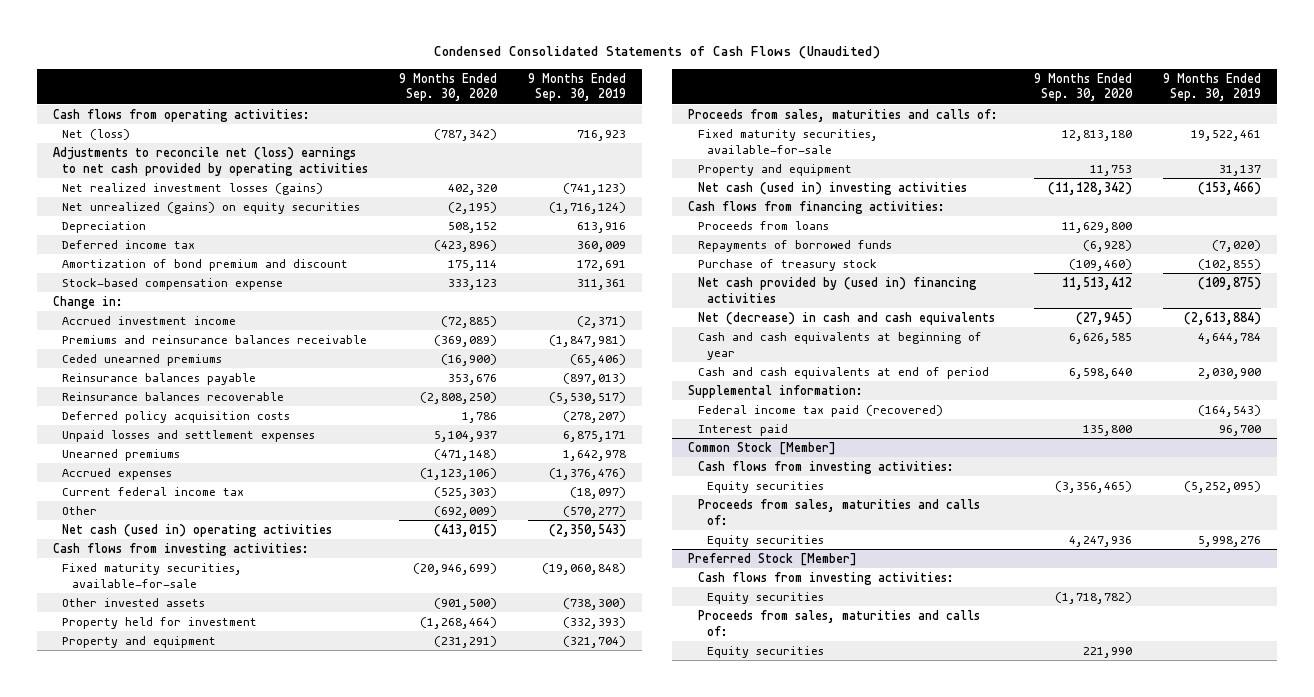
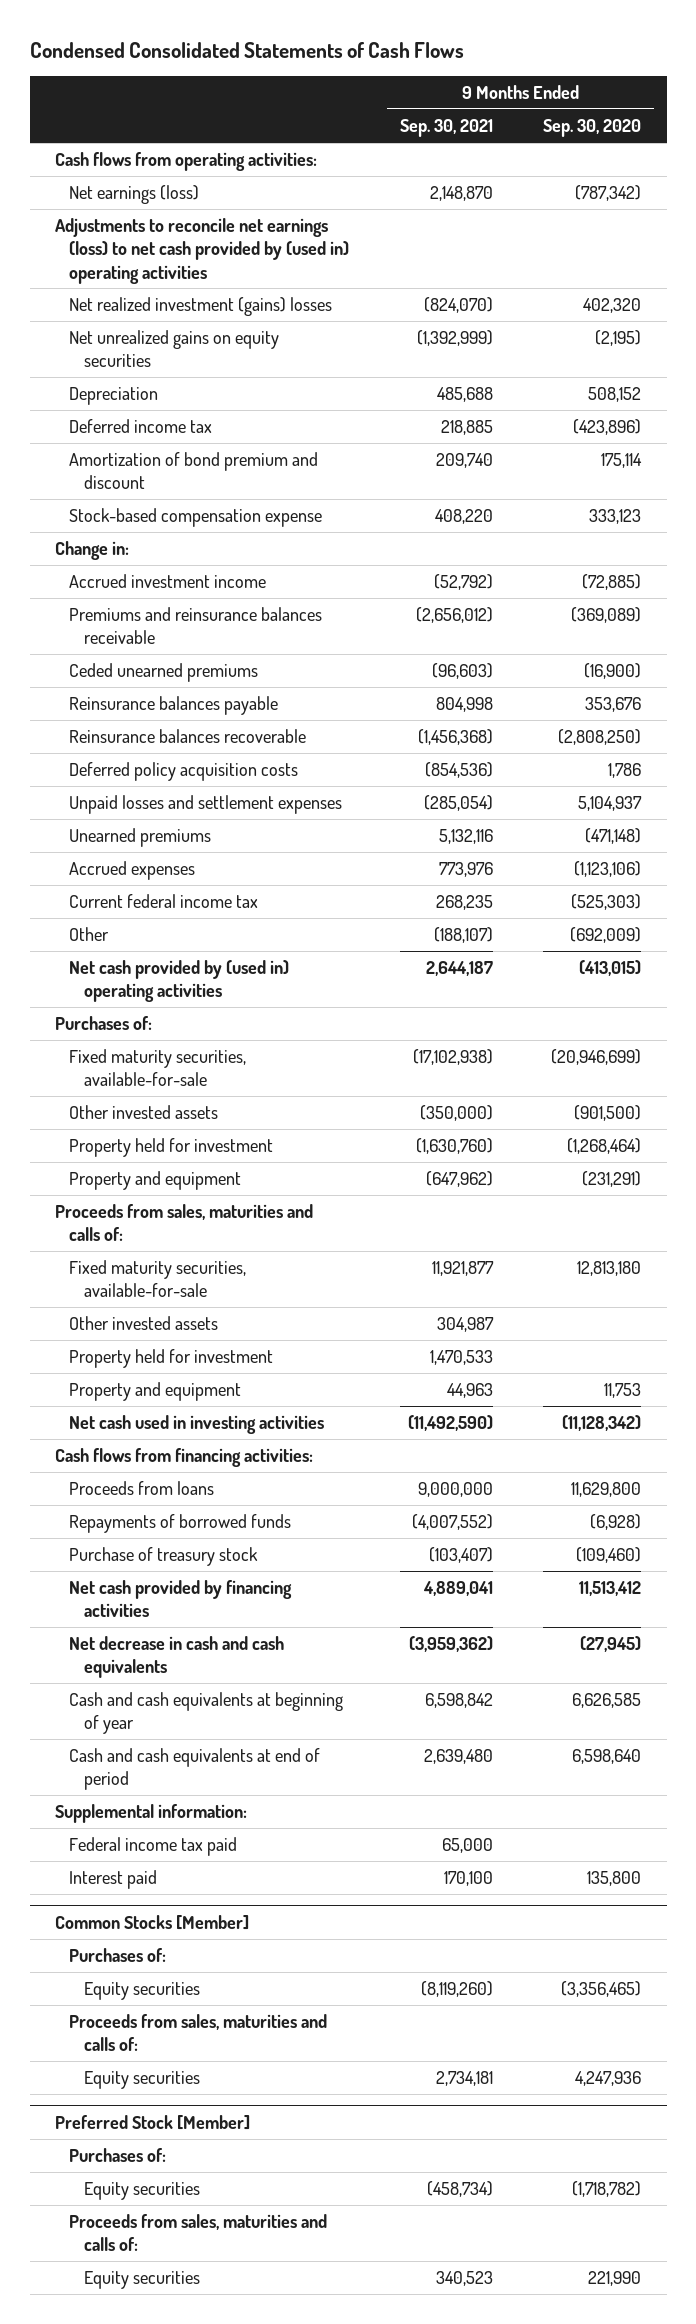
- Condensed Consolidated Statements of Cash Flows (Unaudited)
+ Condensed Consolidated Statements of Cash Flows
- | 9 Months Ended Sep. 30, 2020 | 9 Months Ended Sep. 30, 2019
+ | 9 Months Ended Sep. 30, 2021 | 9 Months Ended Sep. 30, 2020
- Net (loss) | (787,342) | 716,923
- Adjustments to reconcile net (loss) earnings to net cash provided by operating activities
- Net realized investment losses (gains) | 402,320 | (741,123)
- Net unrealized (gains) on equity securities | (2,195) | (1,716,124)
+ Net earnings (loss) | 2,148,870 | (787,342)
+ Adjustments to reconcile net earnings (loss) to net cash provided by (used in) operating activities
+ Net realized investment (gains) losses | (824,070) | 402,320
+ Net unrealized gains on equity securities | (1,392,999) | (2,195)
- Net cash (used in) operating activities | (413,015) | (2,350,543)
- Cash flows from investing activities:
+ Net cash provided by (used in) operating activities | 2,644,187 | (413,015)
+ Purchases of:
+ Other invested assets | 304,987 |
+ Property held for investment | 1,470,533 |
- Net cash (used in) investing activities | (11,128,342) | (153,466)
+ Net cash used in investing activities | (11,492,590) | (11,128,342)
- Net cash provided by (used in) financing activities | 11,513,412 | (109,875)
- Net (decrease) in cash and cash equivalents | (27,945) | (2,613,884)
+ Net cash provided by financing activities | 4,889,041 | 11,513,412
+ Net decrease in cash and cash equivalents | (3,959,362) | (27,945)
- Federal income tax paid (recovered) | | (164,543)
+ Federal income tax paid | 65,000 |
- Common Stock [Member]
- Cash flows from investing activities:
+ Common Stocks [Member]
+ Purchases of:
@ Preferred Stock [Member]
- Cash flows from investing activities:
+ Purchases of:

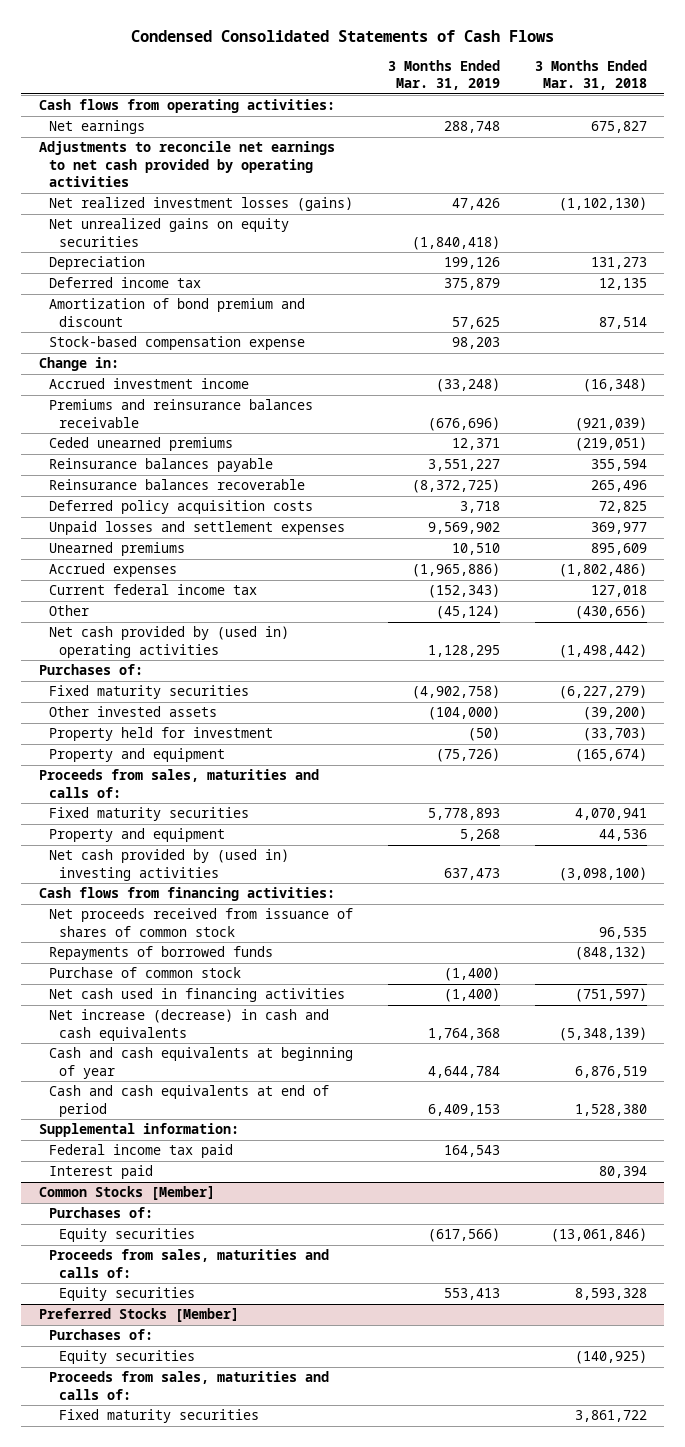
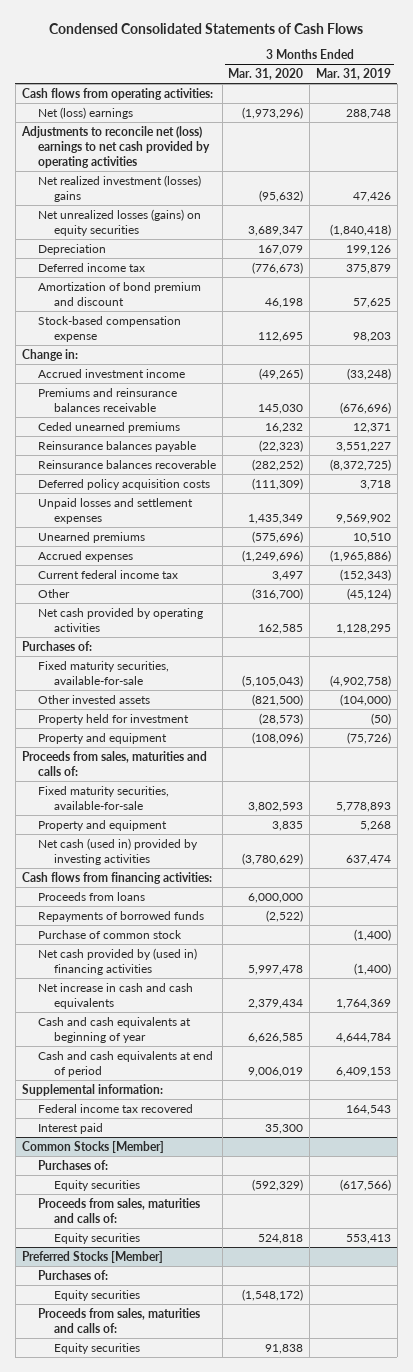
- | 3 Months Ended Mar. 31, 2019 | 3 Months Ended Mar. 31, 2018
+ | 3 Months Ended Mar. 31, 2020 | 3 Months Ended Mar. 31, 2019
- Net earnings | 288,748 | 675,827
- Adjustments to reconcile net earnings to net cash provided by operating activities
- Net realized investment losses (gains) | 47,426 | (1,102,130)
- Net unrealized gains on equity securities | (1,840,418) |
+ Net (loss) earnings | (1,973,296) | 288,748
+ Adjustments to reconcile net (loss) earnings to net cash provided by operating activities
+ Net realized investment (losses) gains | (95,632) | 47,426
+ Net unrealized losses (gains) on equity securities | 3,689,347 | (1,840,418)
- Net cash provided by (used in) operating activities | 1,128,295 | (1,498,442)
+ Net cash provided by operating activities | 162,585 | 1,128,295
- Fixed maturity securities | (4,902,758) | (6,227,279)
+ Fixed maturity securities, available-for-sale | (5,105,043) | (4,902,758)
- Fixed maturity securities | 5,778,893 | 4,070,941
+ Fixed maturity securities, available-for-sale | 3,802,593 | 5,778,893
- Net cash provided by (used in) investing activities | 637,473 | (3,098,100)
+ Net cash (used in) provided by investing activities | (3,780,629) | 637,474
- Net proceeds received from issuance of shares of common stock | | 96,535
+ Proceeds from loans | 6,000,000 |
- Net cash used in financing activities | (1,400) | (751,597)
- Net increase (decrease) in cash and cash equivalents | 1,764,368 | (5,348,139)
+ Net cash provided by (used in) financing activities | 5,997,478 | (1,400)
+ Net increase in cash and cash equivalents | 2,379,434 | 1,764,369
- Federal income tax paid | 164,543 |
+ Federal income tax recovered | | 164,543
@ Preferred Stocks [Member]
- Fixed maturity securities | | 3,861,722
+ Equity securities | 91,838 |

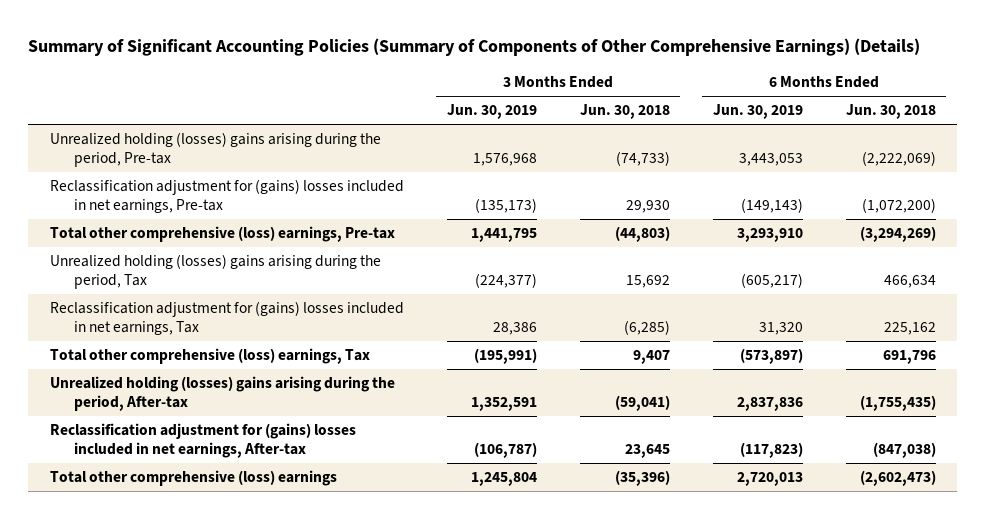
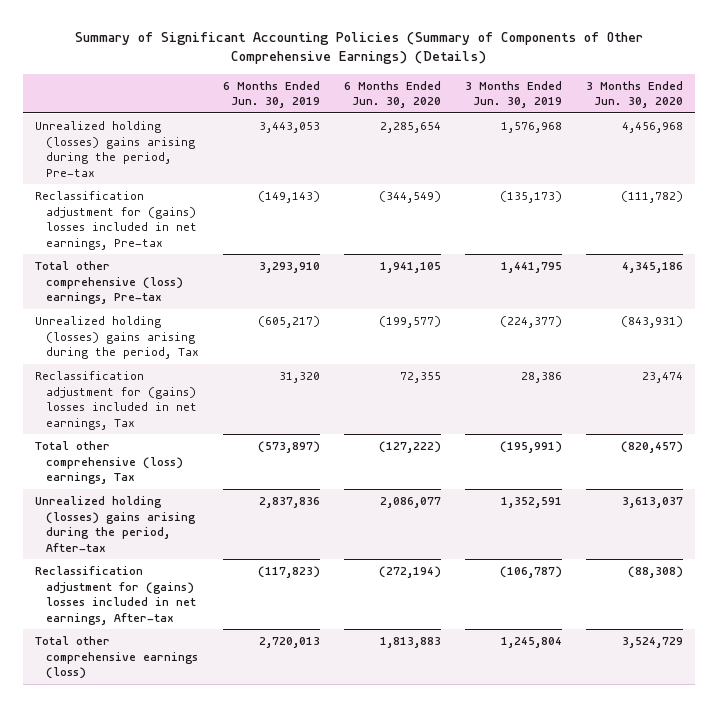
- | 3 Months Ended Jun. 30, 2019 | 3 Months Ended Jun. 30, 2018 | 6 Months Ended Jun. 30, 2019 | 6 Months Ended Jun. 30, 2018
+ | 6 Months Ended Jun. 30, 2019 | 6 Months Ended Jun. 30, 2020 | 3 Months Ended Jun. 30, 2019 | 3 Months Ended Jun. 30, 2020
- Total other comprehensive (loss) earnings | 1,245,804 | (35,396) | 2,720,013 | (2,602,473)
+ Total other comprehensive earnings (loss) | 2,720,013 | 1,813,883 | 1,245,804 | 3,524,729

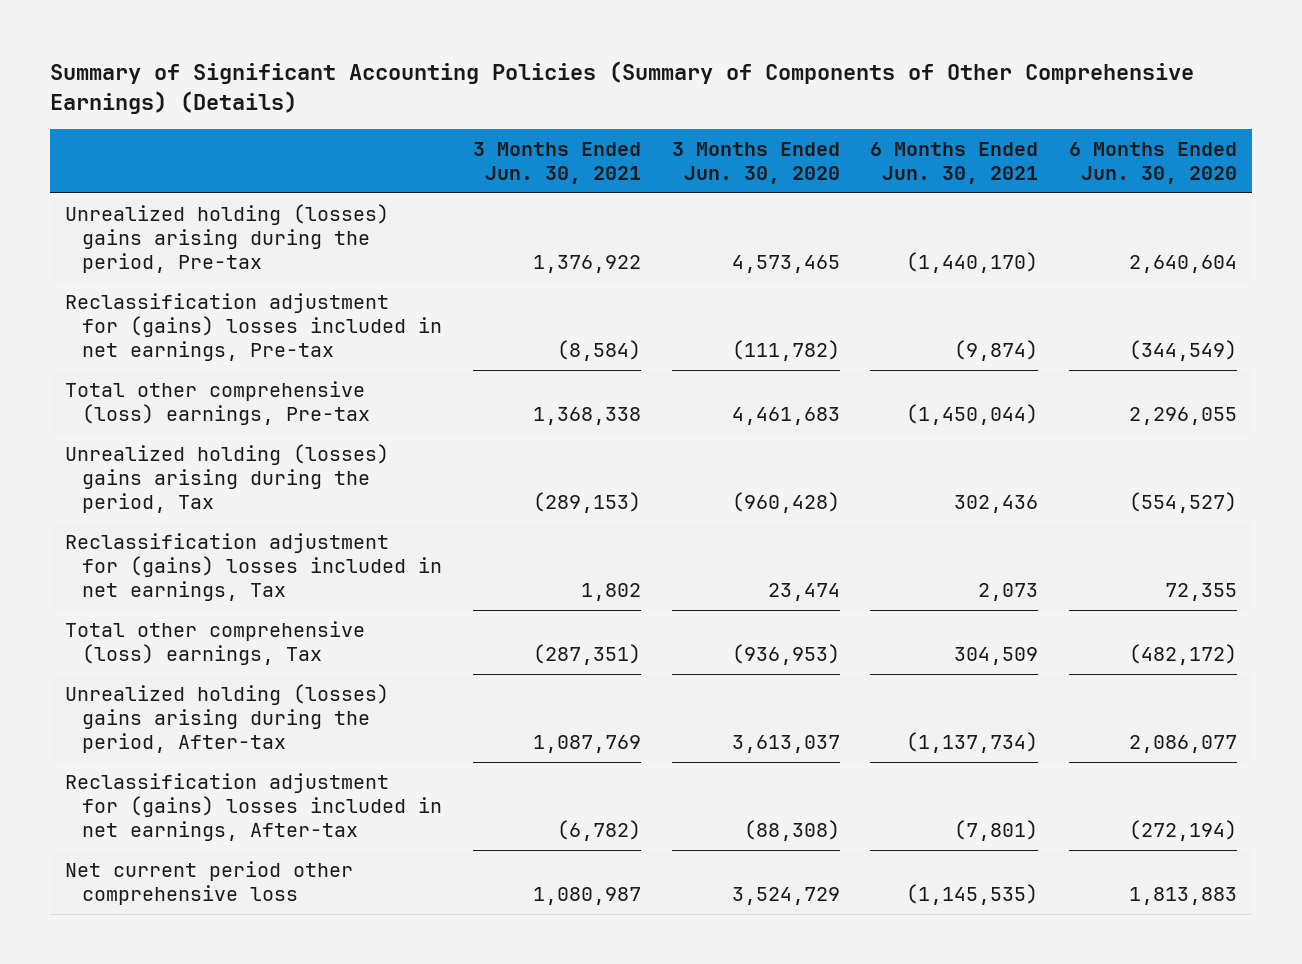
- | 6 Months Ended Jun. 30, 2019 | 6 Months Ended Jun. 30, 2020 | 3 Months Ended Jun. 30, 2019 | 3 Months Ended Jun. 30, 2020
+ | 3 Months Ended Jun. 30, 2021 | 3 Months Ended Jun. 30, 2020 | 6 Months Ended Jun. 30, 2021 | 6 Months Ended Jun. 30, 2020
- Unrealized holding (losses) gains arising during the period, Pre-tax | 3,443,053 | 2,285,654 | 1,576,968 | 4,456,968
+ Unrealized holding (losses) gains arising during the period, Pre-tax | 1,376,922 | 4,573,465 | (1,440,170) | 2,640,604
- Total other comprehensive (loss) earnings, Pre-tax | 3,293,910 | 1,941,105 | 1,441,795 | 4,345,186
- Unrealized holding (losses) gains arising during the period, Tax | (605,217) | (199,577) | (224,377) | (843,931)
+ Total other comprehensive (loss) earnings, Pre-tax | 1,368,338 | 4,461,683 | (1,450,044) | 2,296,055
+ Unrealized holding (losses) gains arising during the period, Tax | (289,153) | (960,428) | 302,436 | (554,527)
- Total other comprehensive (loss) earnings, Tax | (573,897) | (127,222) | (195,991) | (820,457)
+ Total other comprehensive (loss) earnings, Tax | (287,351) | (936,953) | 304,509 | (482,172)
- Total other comprehensive earnings (loss) | 2,720,013 | 1,813,883 | 1,245,804 | 3,524,729
+ Net current period other comprehensive loss | 1,080,987 | 3,524,729 | (1,145,535) | 1,813,883

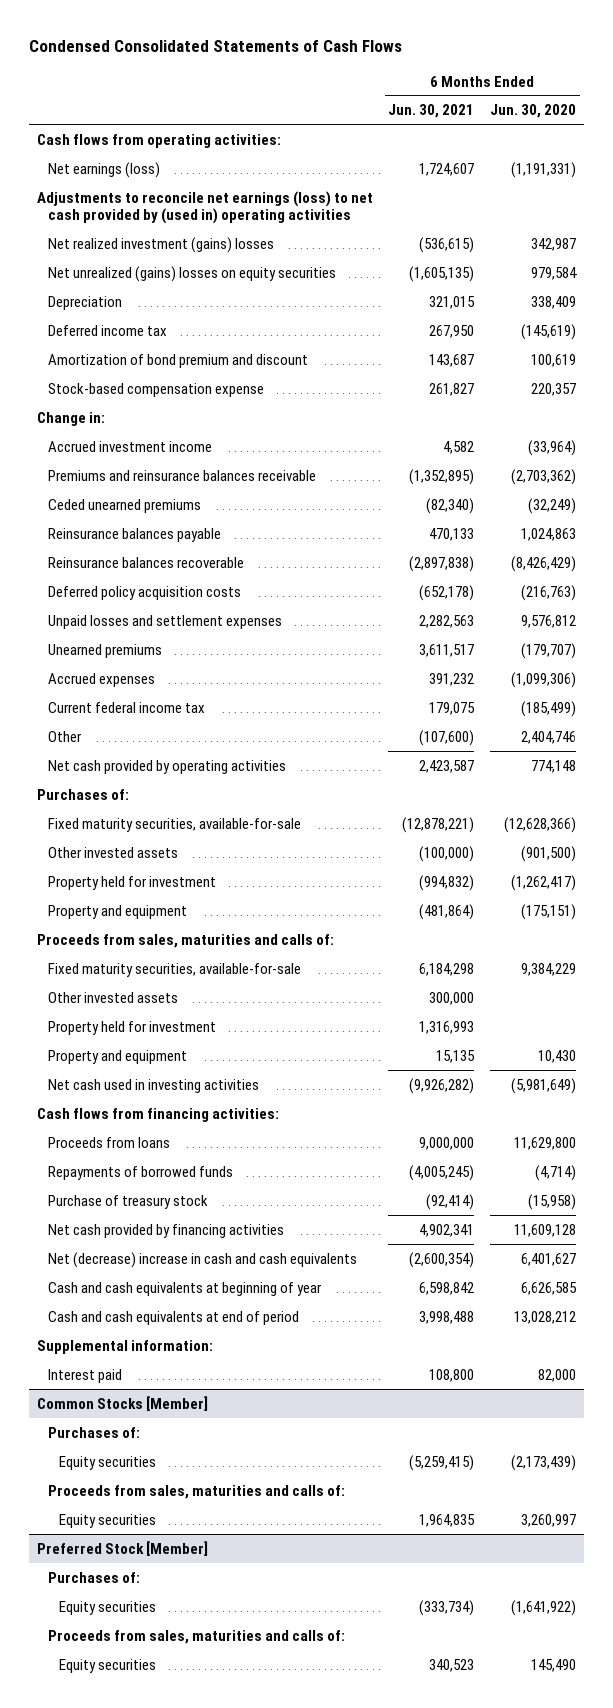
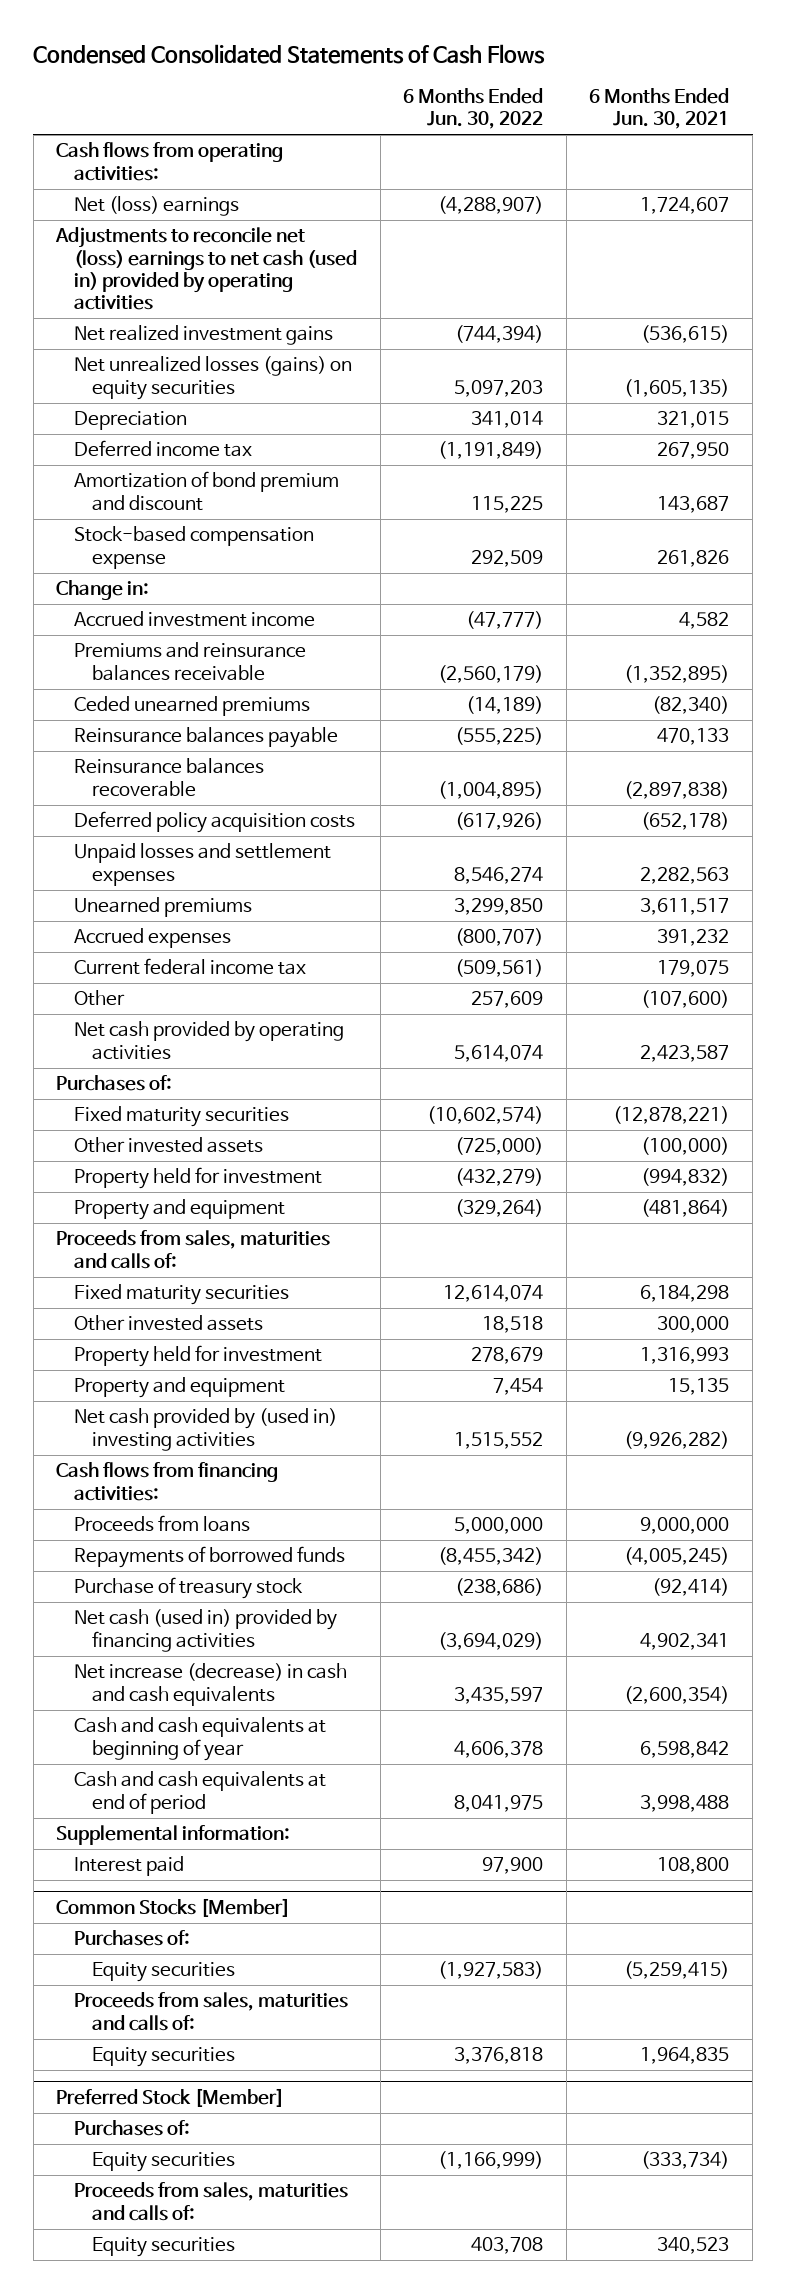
- | 6 Months Ended Jun. 30, 2021 | 6 Months Ended Jun. 30, 2020
+ | 6 Months Ended Jun. 30, 2022 | 6 Months Ended Jun. 30, 2021
- Net earnings (loss) | 1,724,607 | (1,191,331)
- Adjustments to reconcile net earnings (loss) to net cash provided by (used in) operating activities
- Net realized investment (gains) losses | (536,615) | 342,987
- Net unrealized (gains) losses on equity securities | (1,605,135) | 979,584
+ Net (loss) earnings | (4,288,907) | 1,724,607
+ Adjustments to reconcile net (loss) earnings to net cash (used in) provided by operating activities
+ Net realized investment gains | (744,394) | (536,615)
+ Net unrealized losses (gains) on equity securities | 5,097,203 | (1,605,135)
- Stock-based compensation expense | 261,827 | 220,357
+ Stock-based compensation expense | 292,509 | 261,826
- Fixed maturity securities, available-for-sale | (12,878,221) | (12,628,366)
+ Fixed maturity securities | (10,602,574) | (12,878,221)
- Fixed maturity securities, available-for-sale | 6,184,298 | 9,384,229
+ Fixed maturity securities | 12,614,074 | 6,184,298
- Net cash used in investing activities | (9,926,282) | (5,981,649)
+ Net cash provided by (used in) investing activities | 1,515,552 | (9,926,282)
- Net cash provided by financing activities | 4,902,341 | 11,609,128
- Net (decrease) increase in cash and cash equivalents | (2,600,354) | 6,401,627
+ Net cash (used in) provided by financing activities | (3,694,029) | 4,902,341
+ Net increase (decrease) in cash and cash equivalents | 3,435,597 | (2,600,354)

